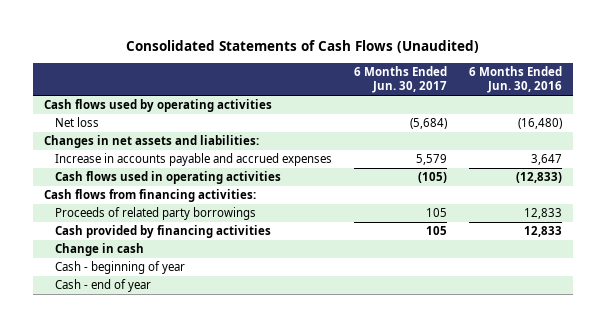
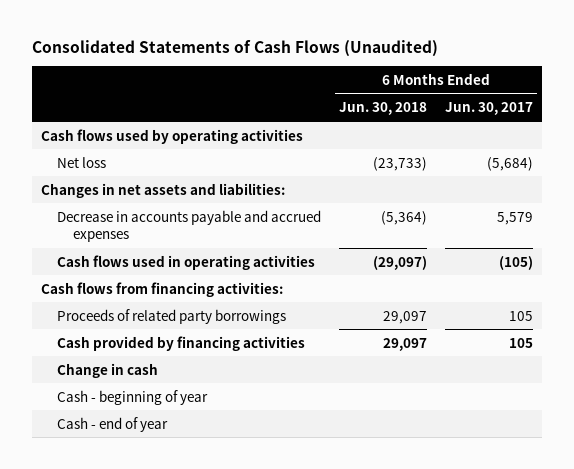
- | 6 Months Ended Jun. 30, 2017 | 6 Months Ended Jun. 30, 2016
+ | 6 Months Ended Jun. 30, 2018 | 6 Months Ended Jun. 30, 2017
- Increase in accounts payable and accrued expenses | 5,579 | 3,647
+ Decrease in accounts payable and accrued expenses | (5,364) | 5,579

